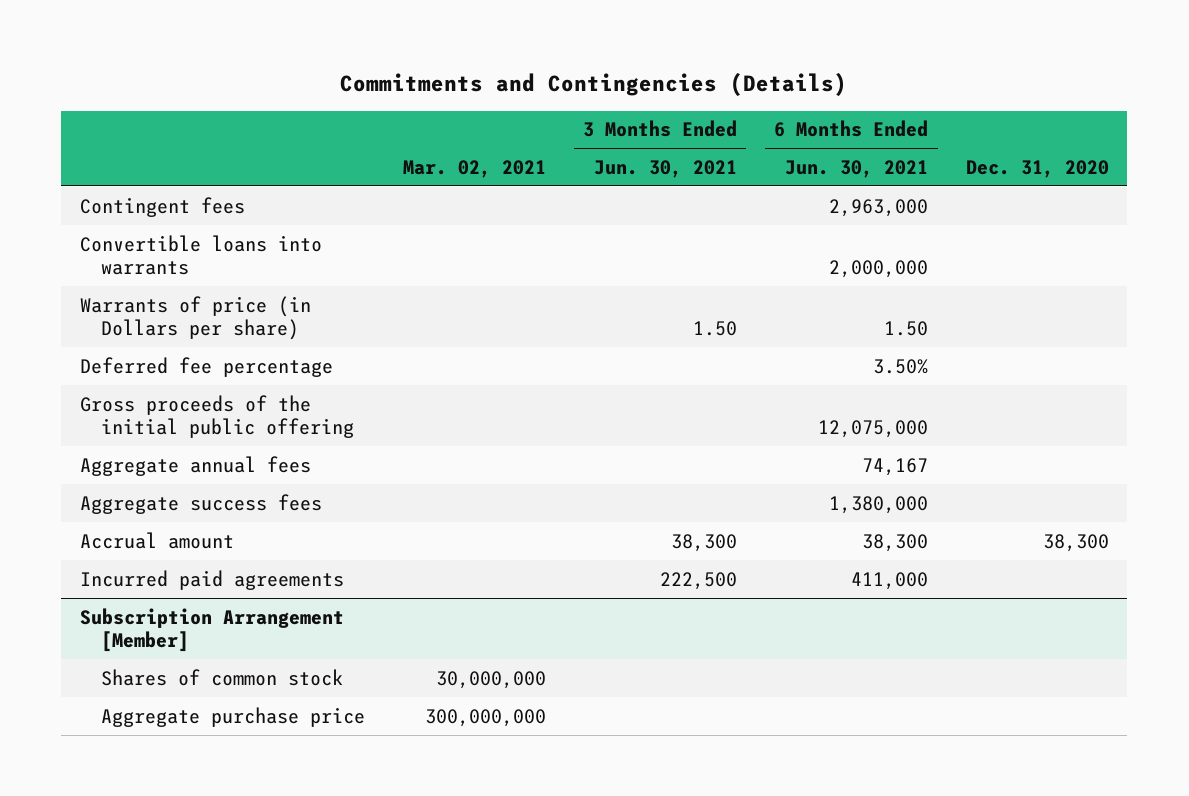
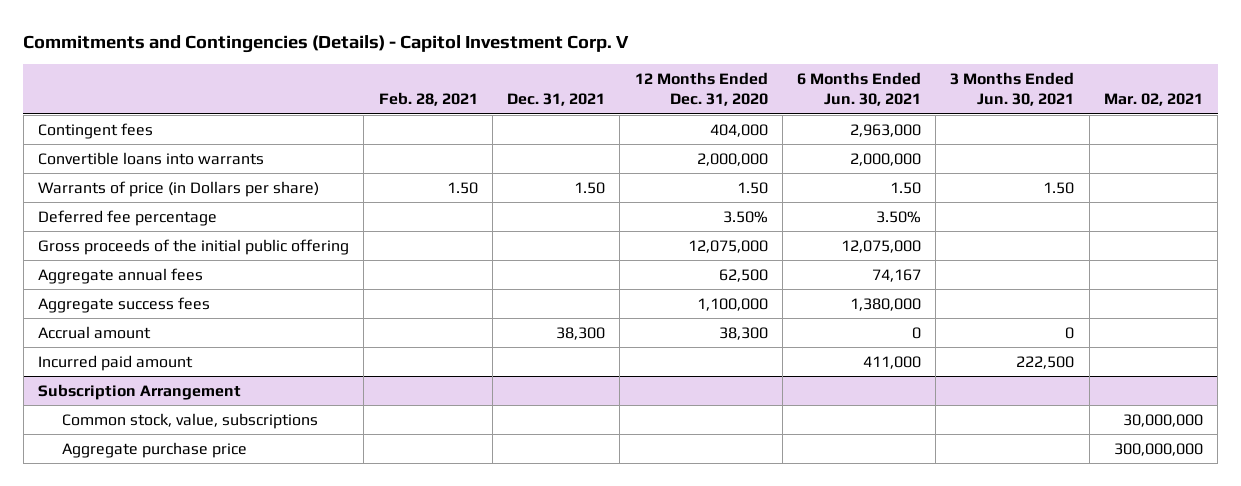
- Commitments and Contingencies (Details)
+ Commitments and Contingencies (Details) - Capitol Investment Corp. V
- | Mar. 02, 2021 | 3 Months Ended Jun. 30, 2021 | 6 Months Ended Jun. 30, 2021 | Dec. 31, 2020
+ | Feb. 28, 2021 | Dec. 31, 2021 | 12 Months Ended Dec. 31, 2020 | 6 Months Ended Jun. 30, 2021 | 3 Months Ended Jun. 30, 2021 | Mar. 02, 2021
- Accrual amount | | 38,300 | 38,300 | 38,300
- Incurred paid agreements | | 222,500 | 411,000 |
- Subscription Arrangement [Member]
- Shares of common stock | 30,000,000 | | |
+ Accrual amount | | 38,300 | 38,300 | 0 | 0 |
+ Incurred paid amount | | | | 411,000 | 222,500 |
+ Subscription Arrangement
+ Common stock, value, subscriptions | | | | | | 30,000,000

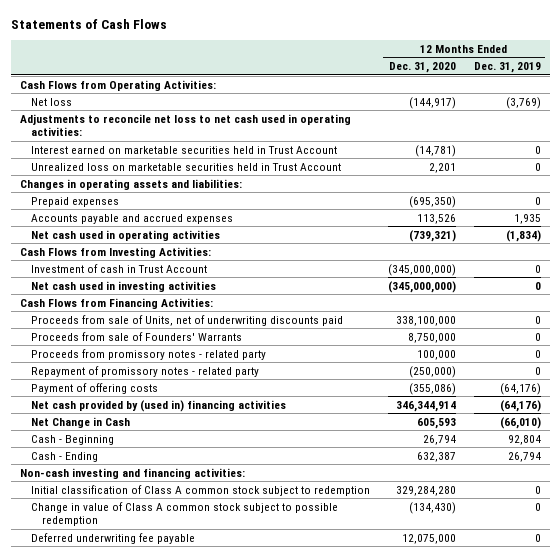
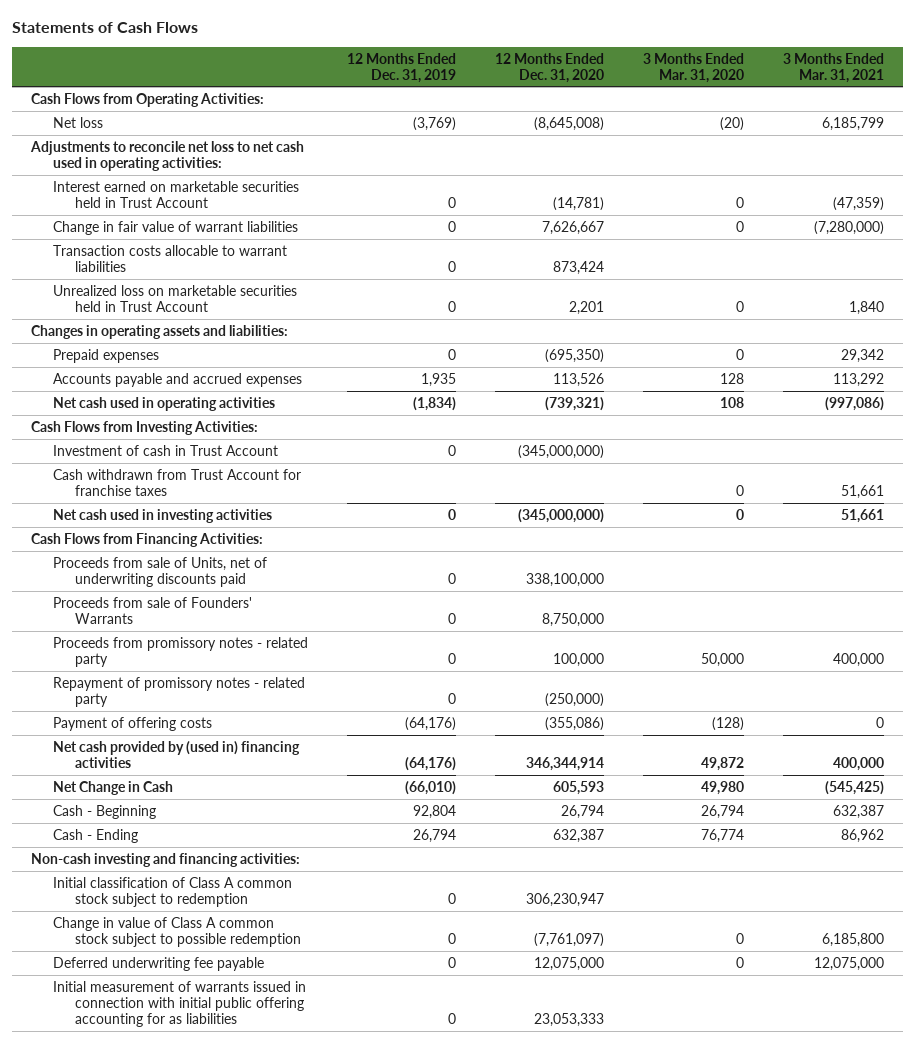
- | 12 Months Ended Dec. 31, 2020 | 12 Months Ended Dec. 31, 2019
+ | 12 Months Ended Dec. 31, 2019 | 12 Months Ended Dec. 31, 2020 | 3 Months Ended Mar. 31, 2020 | 3 Months Ended Mar. 31, 2021
- Net loss | (144,917) | (3,769)
+ Net loss | (3,769) | (8,645,008) | (20) | 6,185,799
+ Change in fair value of warrant liabilities | 0 | 7,626,667 | 0 | (7,280,000)
+ Transaction costs allocable to warrant liabilities | 0 | 873,424 | |
+ Cash withdrawn from Trust Account for franchise taxes | | | 0 | 51,661
- Initial classification of Class A common stock subject to redemption | 329,284,280 | 0
- Change in value of Class A common stock subject to possible redemption | (134,430) | 0
+ Initial classification of Class A common stock subject to redemption | 0 | 306,230,947 | |
+ Change in value of Class A common stock subject to possible redemption | 0 | (7,761,097) | 0 | 6,185,800
+ Initial measurement of warrants issued in connection with initial public offering accounting for as liabilities | 0 | 23,053,333 | |

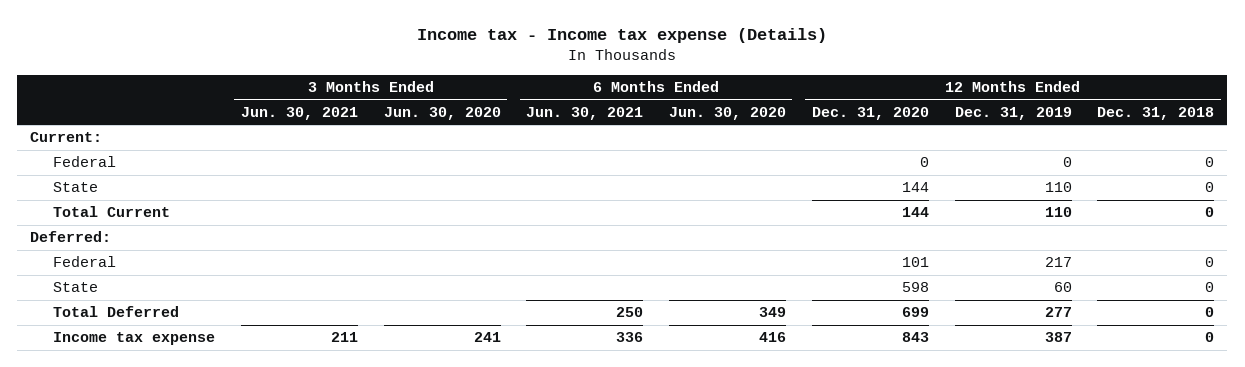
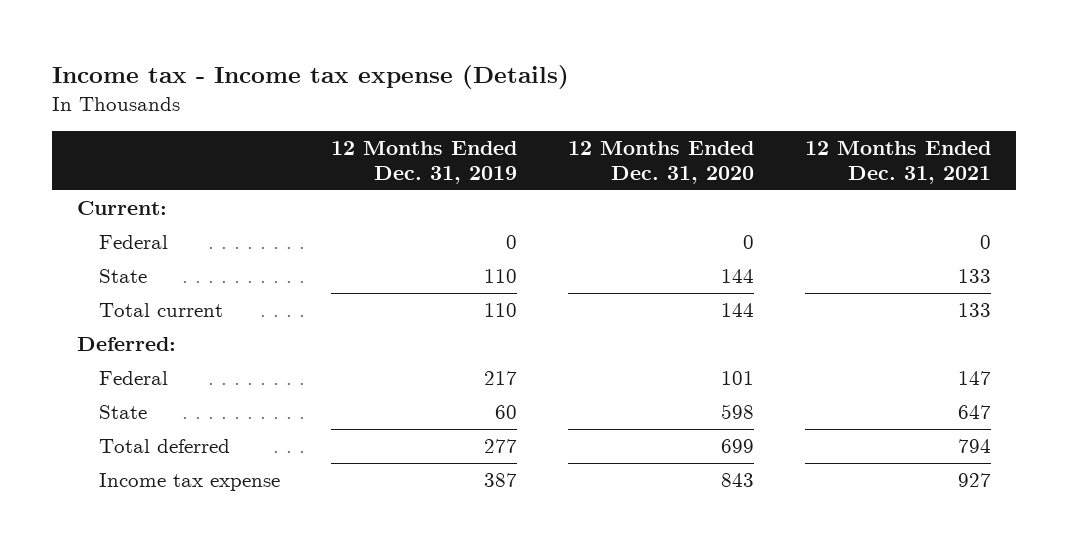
- | 3 Months Ended Jun. 30, 2021 | 3 Months Ended Jun. 30, 2020 | 6 Months Ended Jun. 30, 2021 | 6 Months Ended Jun. 30, 2020 | 12 Months Ended Dec. 31, 2020 | 12 Months Ended Dec. 31, 2019 | 12 Months Ended Dec. 31, 2018
+ | 12 Months Ended Dec. 31, 2019 | 12 Months Ended Dec. 31, 2020 | 12 Months Ended Dec. 31, 2021
- Total Current | | | | | 144 | 110 | 0
+ Total current | 110 | 144 | 133
- Total Deferred | | | 250 | 349 | 699 | 277 | 0
+ Total deferred | 277 | 699 | 794

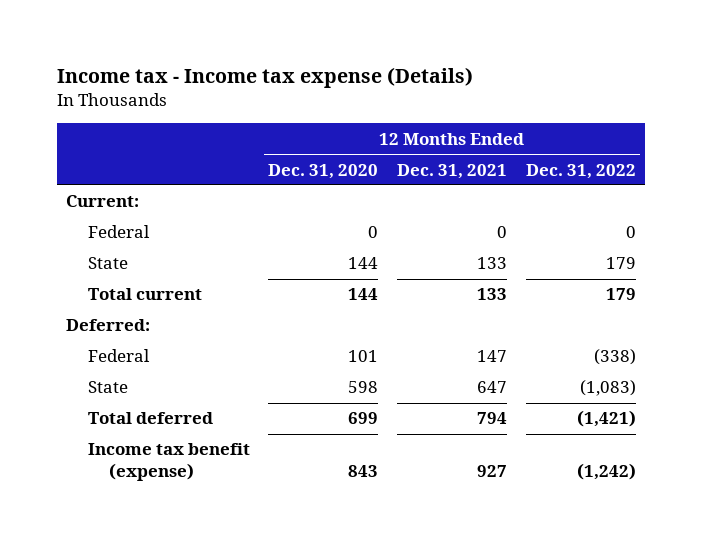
- | 12 Months Ended Dec. 31, 2019 | 12 Months Ended Dec. 31, 2020 | 12 Months Ended Dec. 31, 2021
+ | 12 Months Ended Dec. 31, 2020 | 12 Months Ended Dec. 31, 2021 | 12 Months Ended Dec. 31, 2022
- Income tax expense | 387 | 843 | 927
+ Income tax benefit (expense) | 843 | 927 | (1,242)

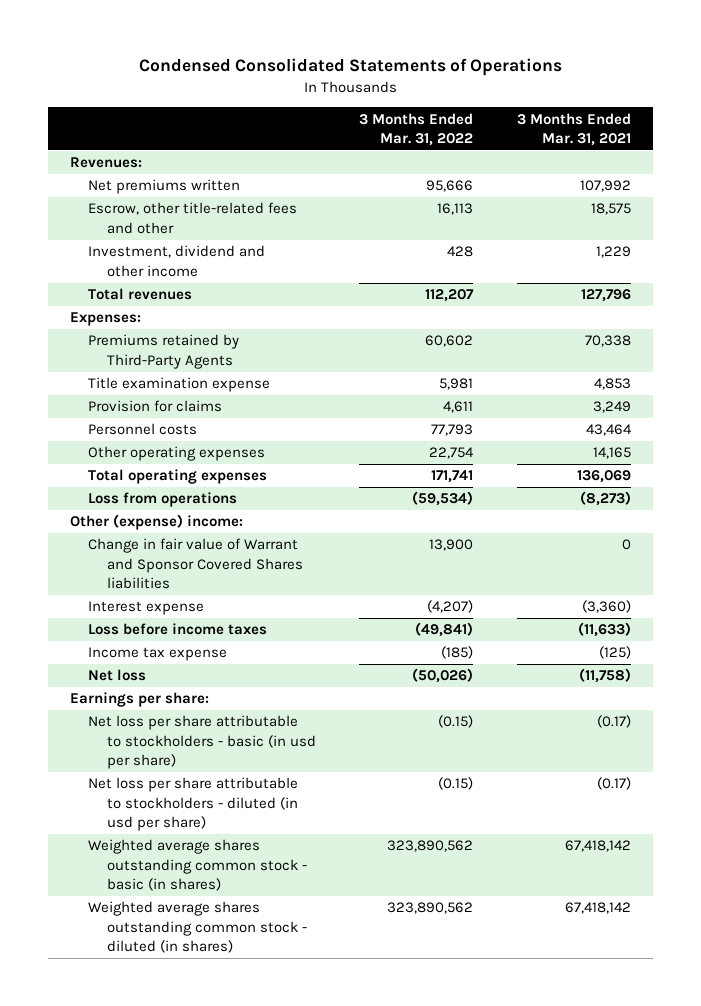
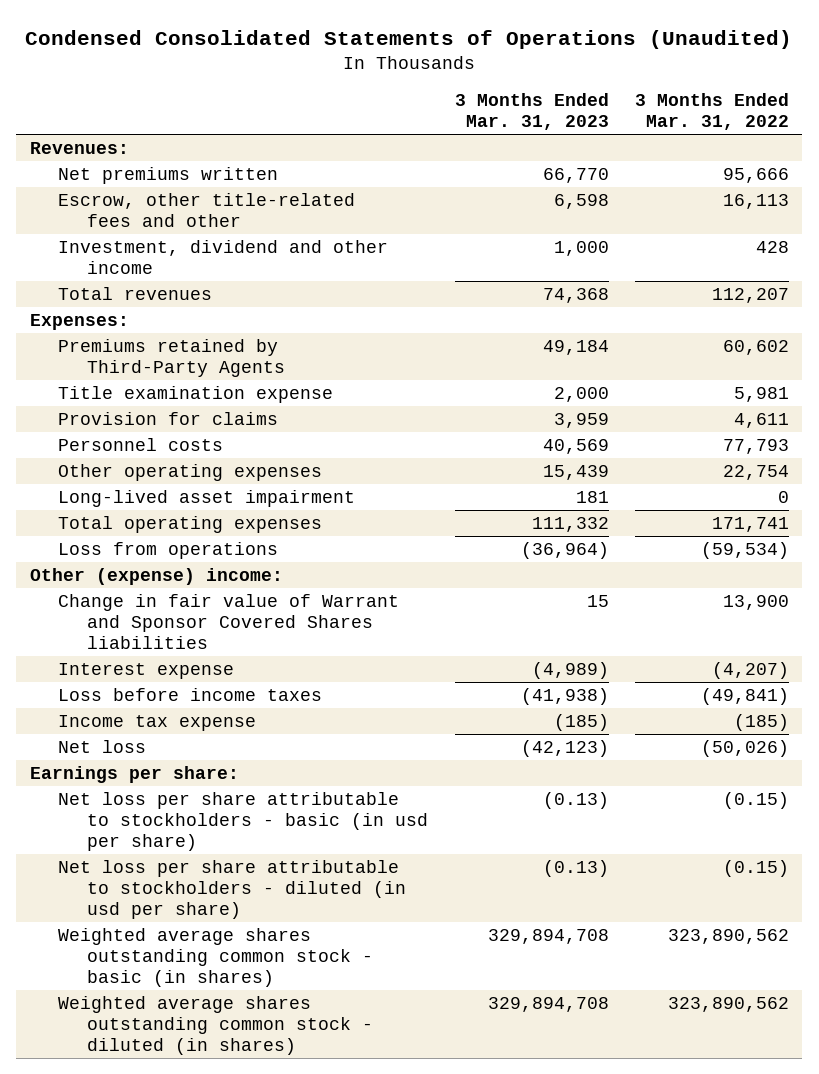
- Condensed Consolidated Statements of Operations
+ Condensed Consolidated Statements of Operations (Unaudited)
- | 3 Months Ended Mar. 31, 2022 | 3 Months Ended Mar. 31, 2021
+ | 3 Months Ended Mar. 31, 2023 | 3 Months Ended Mar. 31, 2022
+ Long-lived asset impairment | 181 | 0

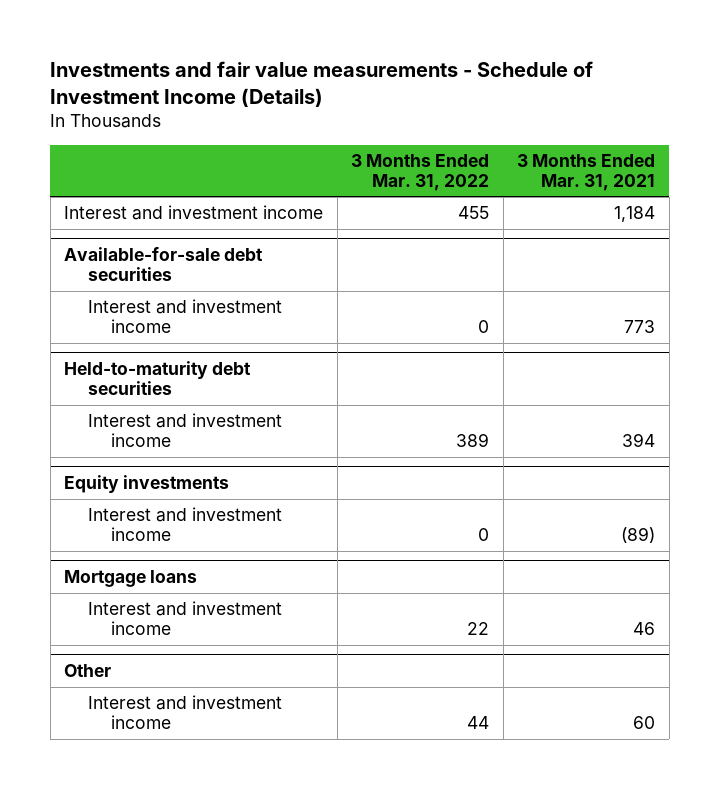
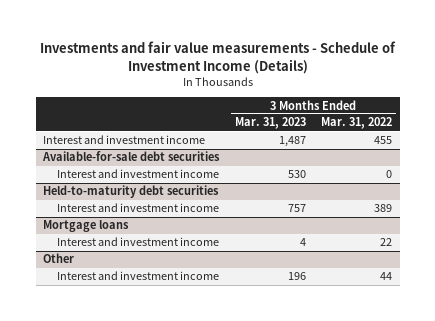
- | 3 Months Ended Mar. 31, 2022 | 3 Months Ended Mar. 31, 2021
+ | 3 Months Ended Mar. 31, 2023 | 3 Months Ended Mar. 31, 2022
- Equity investments
- Interest and investment income | 0 | (89)

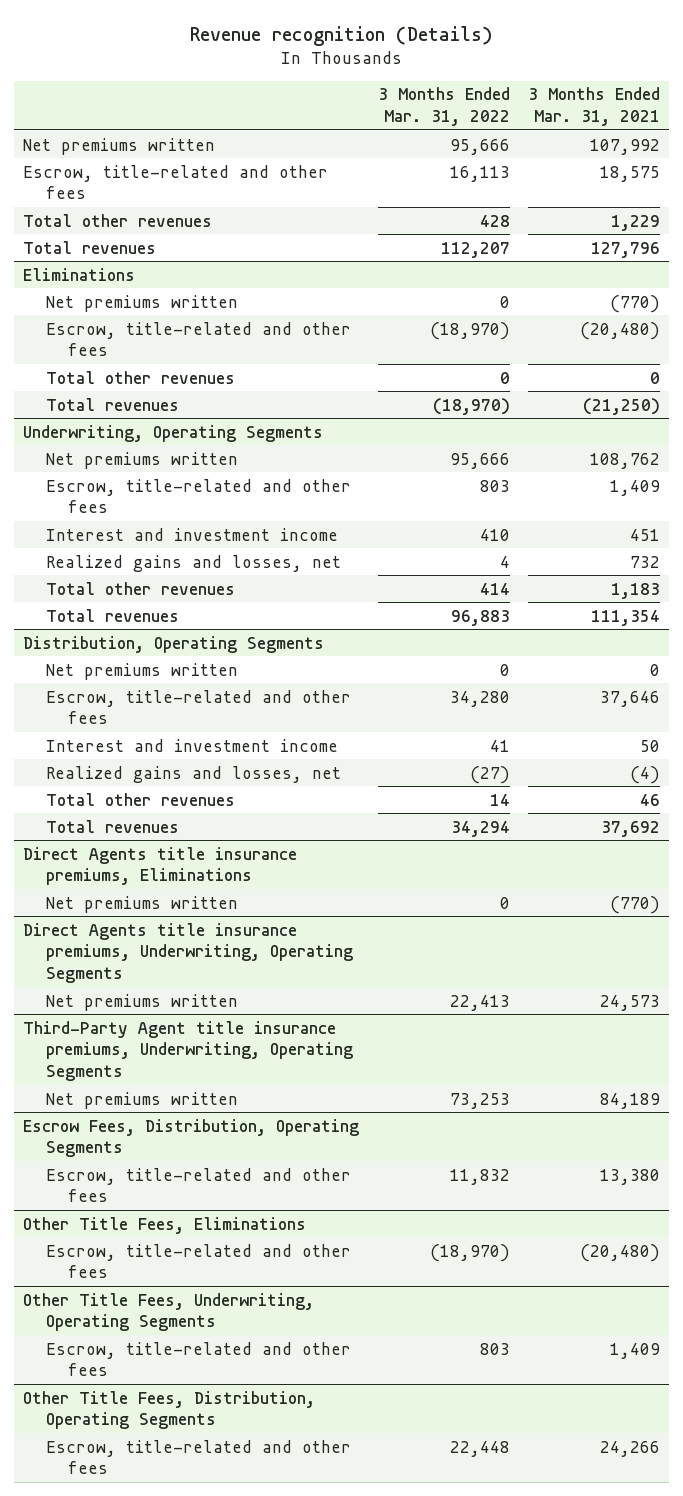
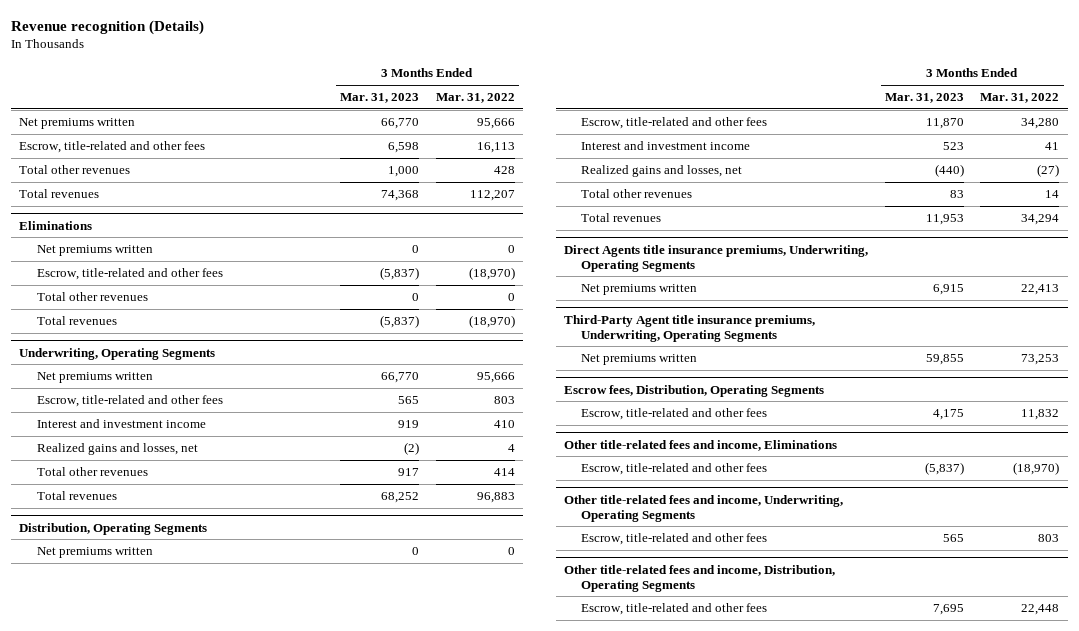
- | 3 Months Ended Mar. 31, 2022 | 3 Months Ended Mar. 31, 2021
+ | 3 Months Ended Mar. 31, 2023 | 3 Months Ended Mar. 31, 2022
- Direct Agents title insurance premiums, Eliminations
- Net premiums written | 0 | (770)
- Escrow Fees, Distribution, Operating Segments
+ Escrow fees, Distribution, Operating Segments
- Other Title Fees, Eliminations
+ Other title-related fees and income, Eliminations
- Other Title Fees, Underwriting, Operating Segments
+ Other title-related fees and income, Underwriting, Operating Segments
- Other Title Fees, Distribution, Operating Segments
+ Other title-related fees and income, Distribution, Operating Segments

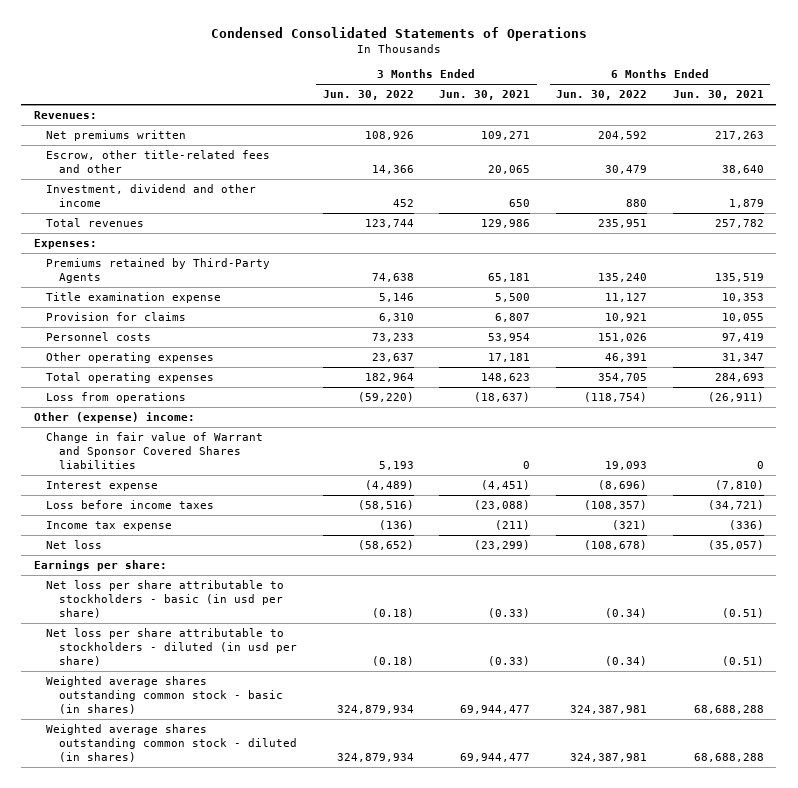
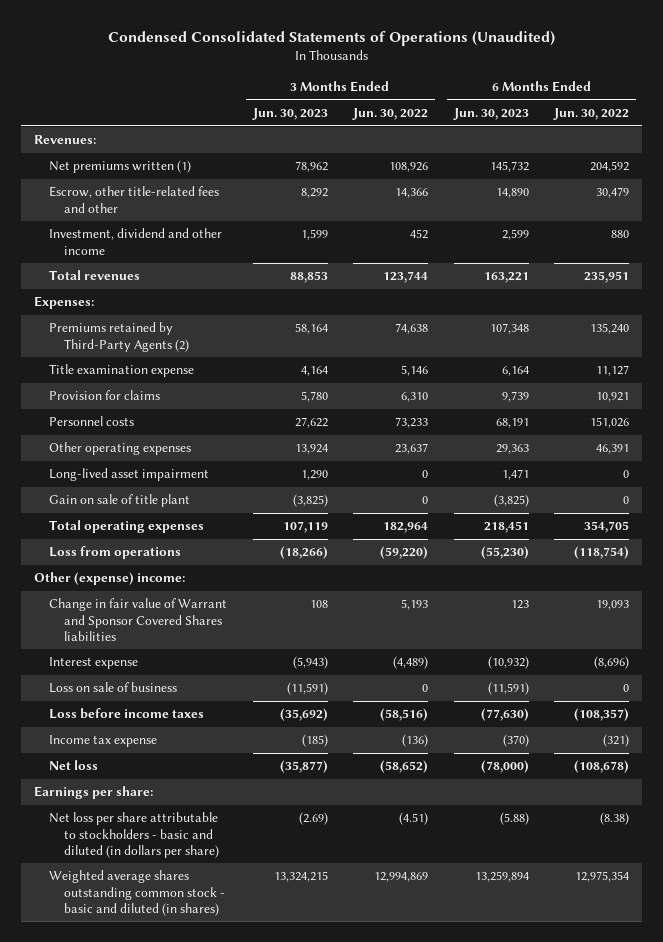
- Condensed Consolidated Statements of Operations
+ Condensed Consolidated Statements of Operations (Unaudited)
- | 3 Months Ended Jun. 30, 2022 | 3 Months Ended Jun. 30, 2021 | 6 Months Ended Jun. 30, 2022 | 6 Months Ended Jun. 30, 2021
+ | 3 Months Ended Jun. 30, 2023 | 3 Months Ended Jun. 30, 2022 | 6 Months Ended Jun. 30, 2023 | 6 Months Ended Jun. 30, 2022
- Net premiums written | 108,926 | 109,271 | 204,592 | 217,263
+ Net premiums written (1) | 78,962 | 108,926 | 145,732 | 204,592
- Premiums retained by Third-Party Agents | 74,638 | 65,181 | 135,240 | 135,519
+ Premiums retained by Third-Party Agents (2) | 58,164 | 74,638 | 107,348 | 135,240
+ Long-lived asset impairment | 1,290 | 0 | 1,471 | 0
+ Gain on sale of title plant | (3,825) | 0 | (3,825) | 0
+ Loss on sale of business | (11,591) | 0 | (11,591) | 0
- Net loss per share attributable to stockholders - basic (in usd per share) | (0.18) | (0.33) | (0.34) | (0.51)
- Net loss per share attributable to stockholders - diluted (in usd per share) | (0.18) | (0.33) | (0.34) | (0.51)
- Weighted average shares outstanding common stock - basic (in shares) | 324,879,934 | 69,944,477 | 324,387,981 | 68,688,288
- Weighted average shares outstanding common stock - diluted (in shares) | 324,879,934 | 69,944,477 | 324,387,981 | 68,688,288
+ Net loss per share attributable to stockholders - basic and diluted (in dollars per share) | (2.69) | (4.51) | (5.88) | (8.38)
+ Weighted average shares outstanding common stock - basic and diluted (in shares) | 13,324,215 | 12,994,869 | 13,259,894 | 12,975,354

